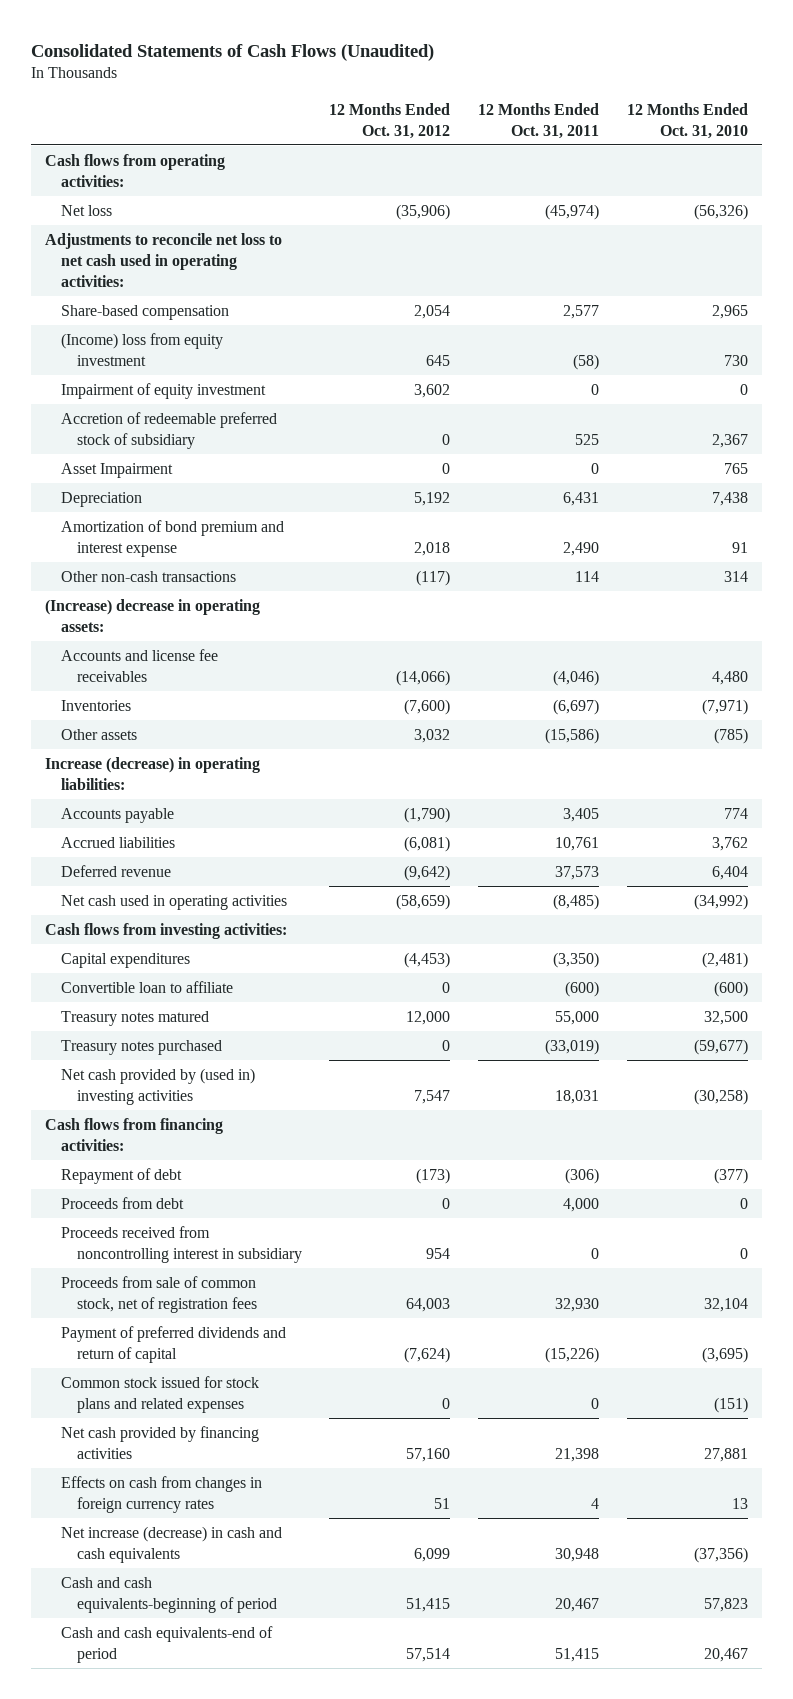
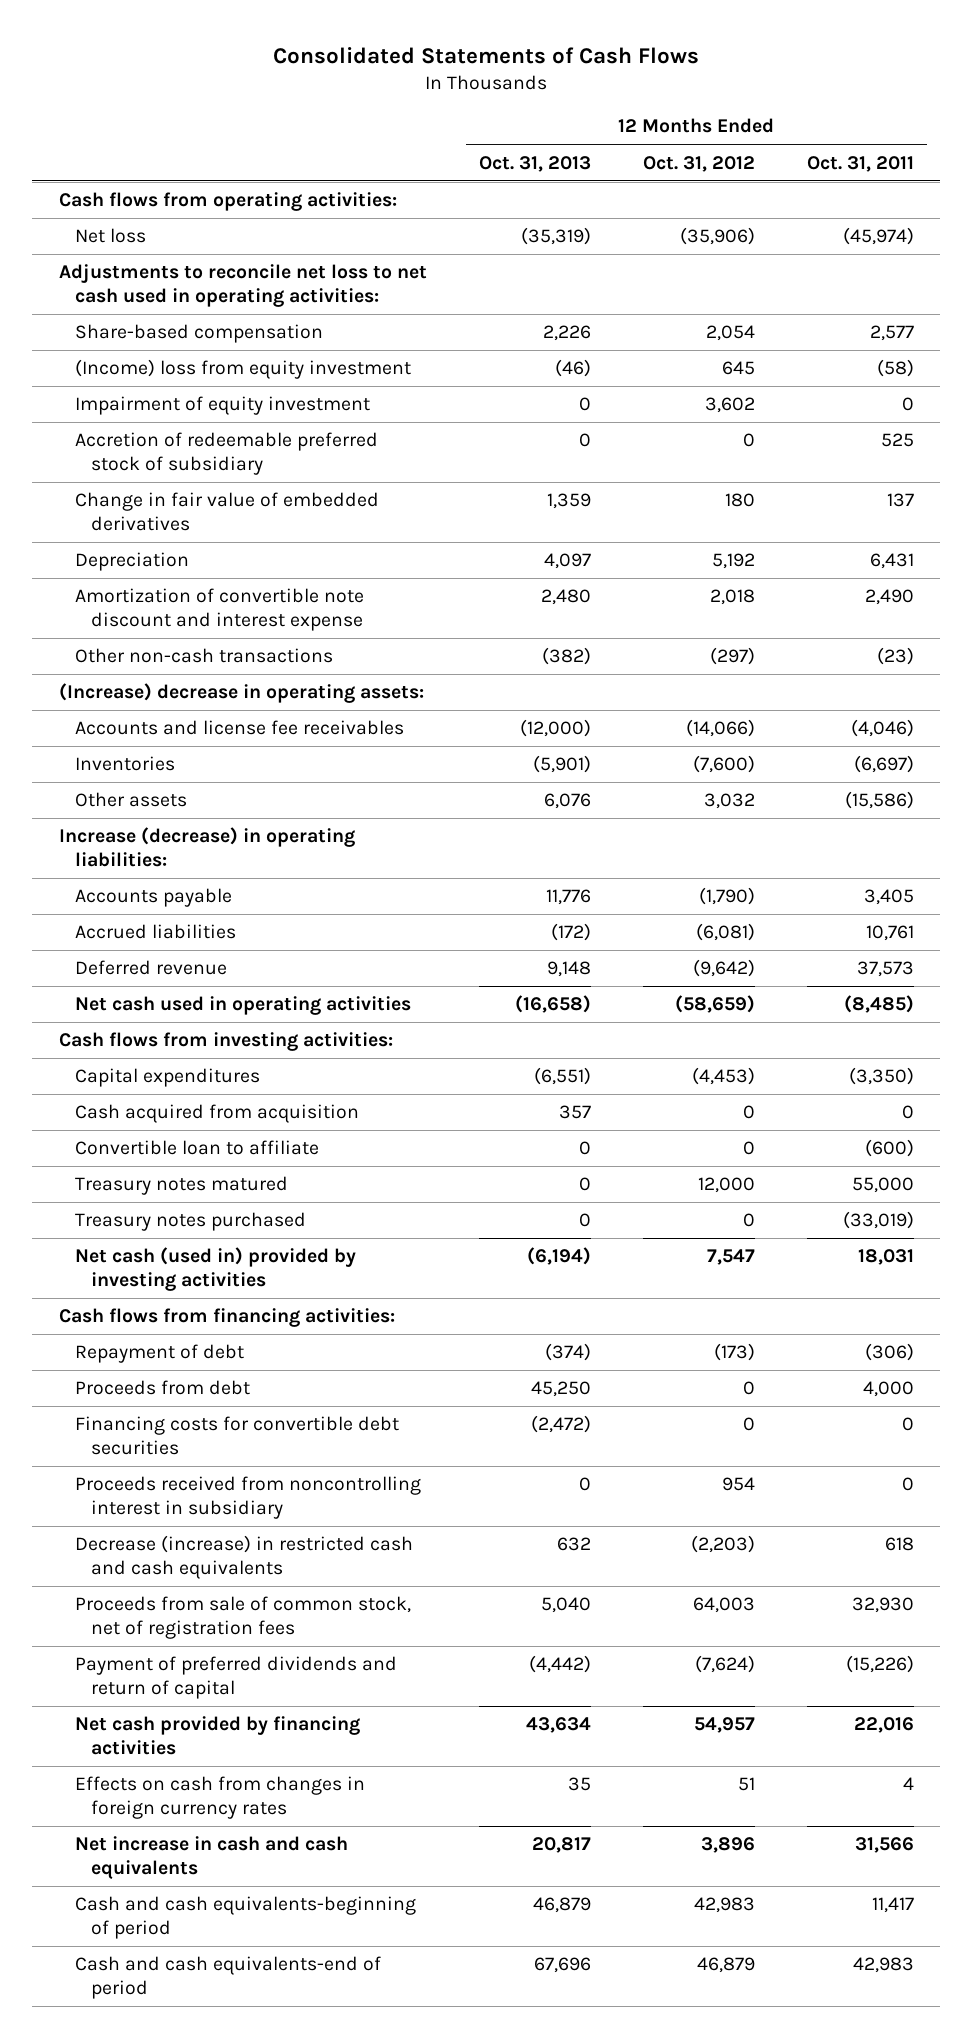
- Consolidated Statements of Cash Flows (Unaudited)
+ Consolidated Statements of Cash Flows
- | 12 Months Ended Oct. 31, 2012 | 12 Months Ended Oct. 31, 2011 | 12 Months Ended Oct. 31, 2010
+ | 12 Months Ended Oct. 31, 2013 | 12 Months Ended Oct. 31, 2012 | 12 Months Ended Oct. 31, 2011
- Asset Impairment | 0 | 0 | 765
+ Change in fair value of embedded derivatives | 1,359 | 180 | 137
- Amortization of bond premium and interest expense | 2,018 | 2,490 | 91
- Other non-cash transactions | (117) | 114 | 314
+ Amortization of convertible note discount and interest expense | 2,480 | 2,018 | 2,490
+ Other non-cash transactions | (382) | (297) | (23)
+ Cash acquired from acquisition | 357 | 0 | 0
- Net cash provided by (used in) investing activities | 7,547 | 18,031 | (30,258)
+ Net cash (used in) provided by investing activities | (6,194) | 7,547 | 18,031
+ Financing costs for convertible debt securities | (2,472) | 0 | 0
+ Decrease (increase) in restricted cash and cash equivalents | 632 | (2,203) | 618
- Common stock issued for stock plans and related expenses | 0 | 0 | (151)
- Net cash provided by financing activities | 57,160 | 21,398 | 27,881
+ Net cash provided by financing activities | 43,634 | 54,957 | 22,016
- Net increase (decrease) in cash and cash equivalents | 6,099 | 30,948 | (37,356)
- Cash and cash equivalents-beginning of period | 51,415 | 20,467 | 57,823
- Cash and cash equivalents-end of period | 57,514 | 51,415 | 20,467
+ Net increase in cash and cash equivalents | 20,817 | 3,896 | 31,566
+ Cash and cash equivalents-beginning of period | 46,879 | 42,983 | 11,417
+ Cash and cash equivalents-end of period | 67,696 | 46,879 | 42,983

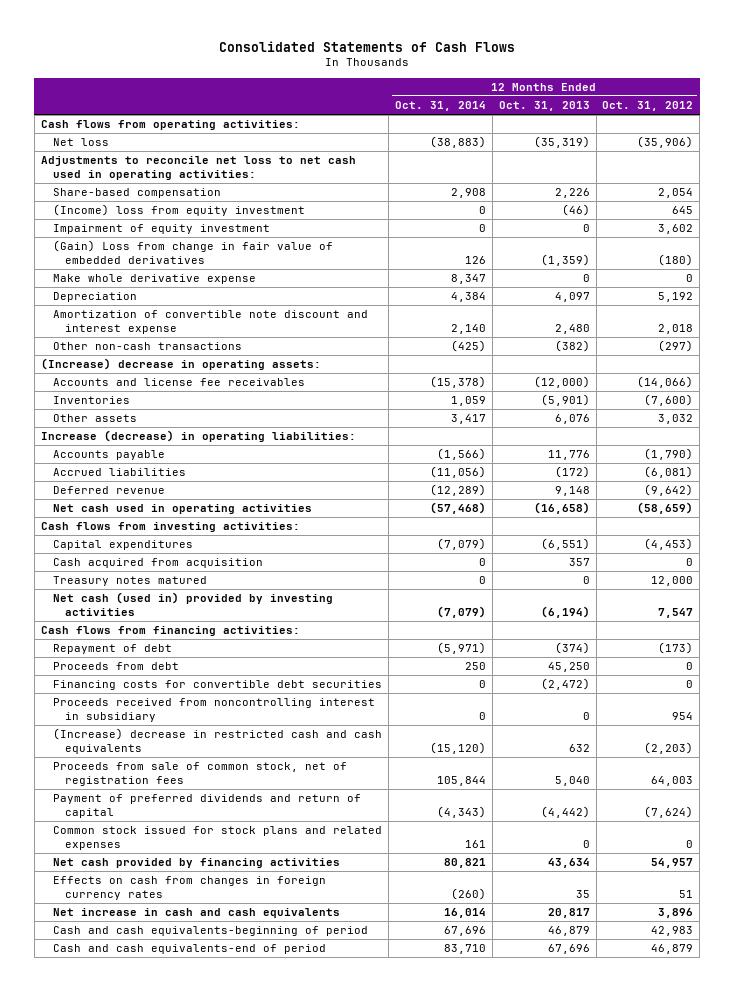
- | 12 Months Ended Oct. 31, 2013 | 12 Months Ended Oct. 31, 2012 | 12 Months Ended Oct. 31, 2011
+ | 12 Months Ended Oct. 31, 2014 | 12 Months Ended Oct. 31, 2013 | 12 Months Ended Oct. 31, 2012
- Accretion of redeemable preferred stock of subsidiary | 0 | 0 | 525
- Change in fair value of embedded derivatives | 1,359 | 180 | 137
+ (Gain) Loss from change in fair value of embedded derivatives | 126 | (1,359) | (180)
+ Make whole derivative expense | 8,347 | 0 | 0
- Convertible loan to affiliate | 0 | 0 | (600)
- Treasury notes purchased | 0 | 0 | (33,019)
- Decrease (increase) in restricted cash and cash equivalents | 632 | (2,203) | 618
+ (Increase) decrease in restricted cash and cash equivalents | (15,120) | 632 | (2,203)
+ Common stock issued for stock plans and related expenses | 161 | 0 | 0

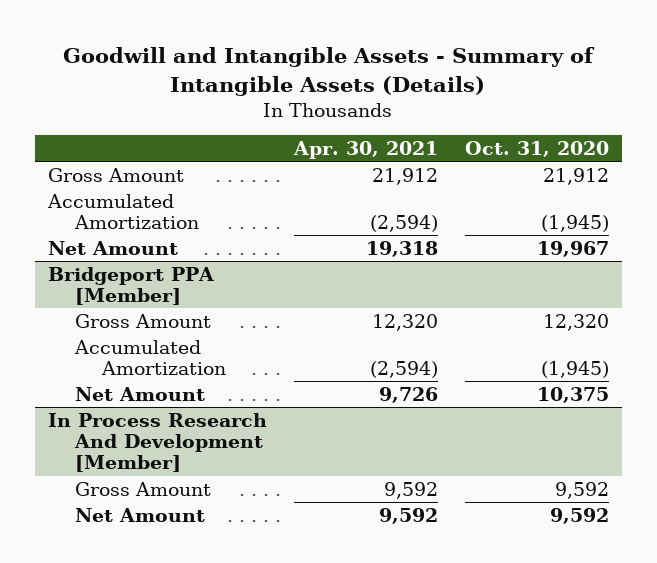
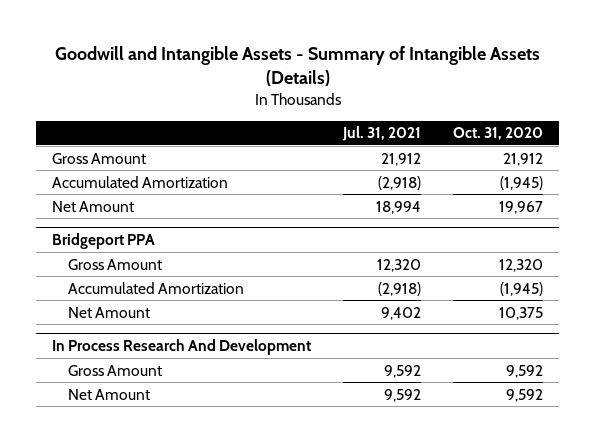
- | Apr. 30, 2021 | Oct. 31, 2020
+ | Jul. 31, 2021 | Oct. 31, 2020
- Bridgeport PPA [Member]
+ Bridgeport PPA
- In Process Research And Development [Member]
+ In Process Research And Development

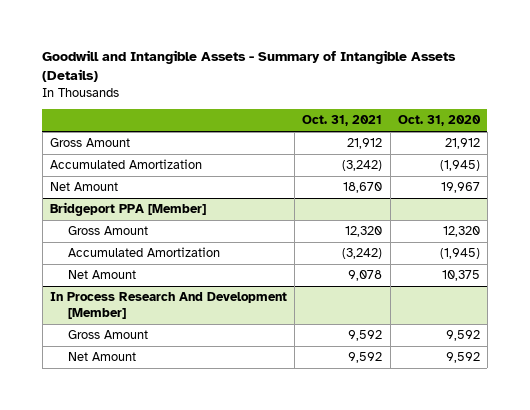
- | Jul. 31, 2021 | Oct. 31, 2020
+ | Oct. 31, 2021 | Oct. 31, 2020
- Bridgeport PPA
+ Bridgeport PPA [Member]
- In Process Research And Development
+ In Process Research And Development [Member]

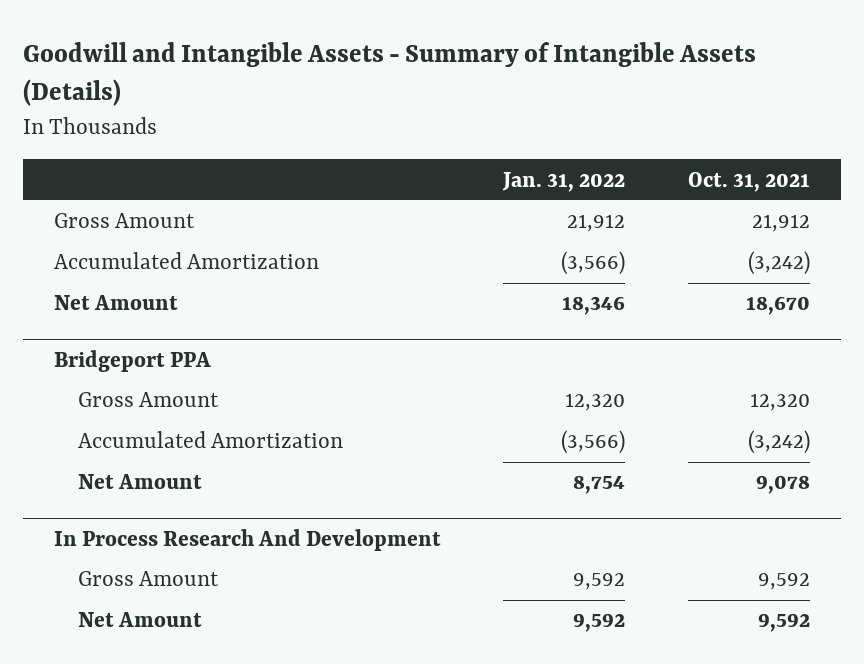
- | Oct. 31, 2021 | Oct. 31, 2020
+ | Jan. 31, 2022 | Oct. 31, 2021
- Bridgeport PPA [Member]
+ Bridgeport PPA
- In Process Research And Development [Member]
+ In Process Research And Development

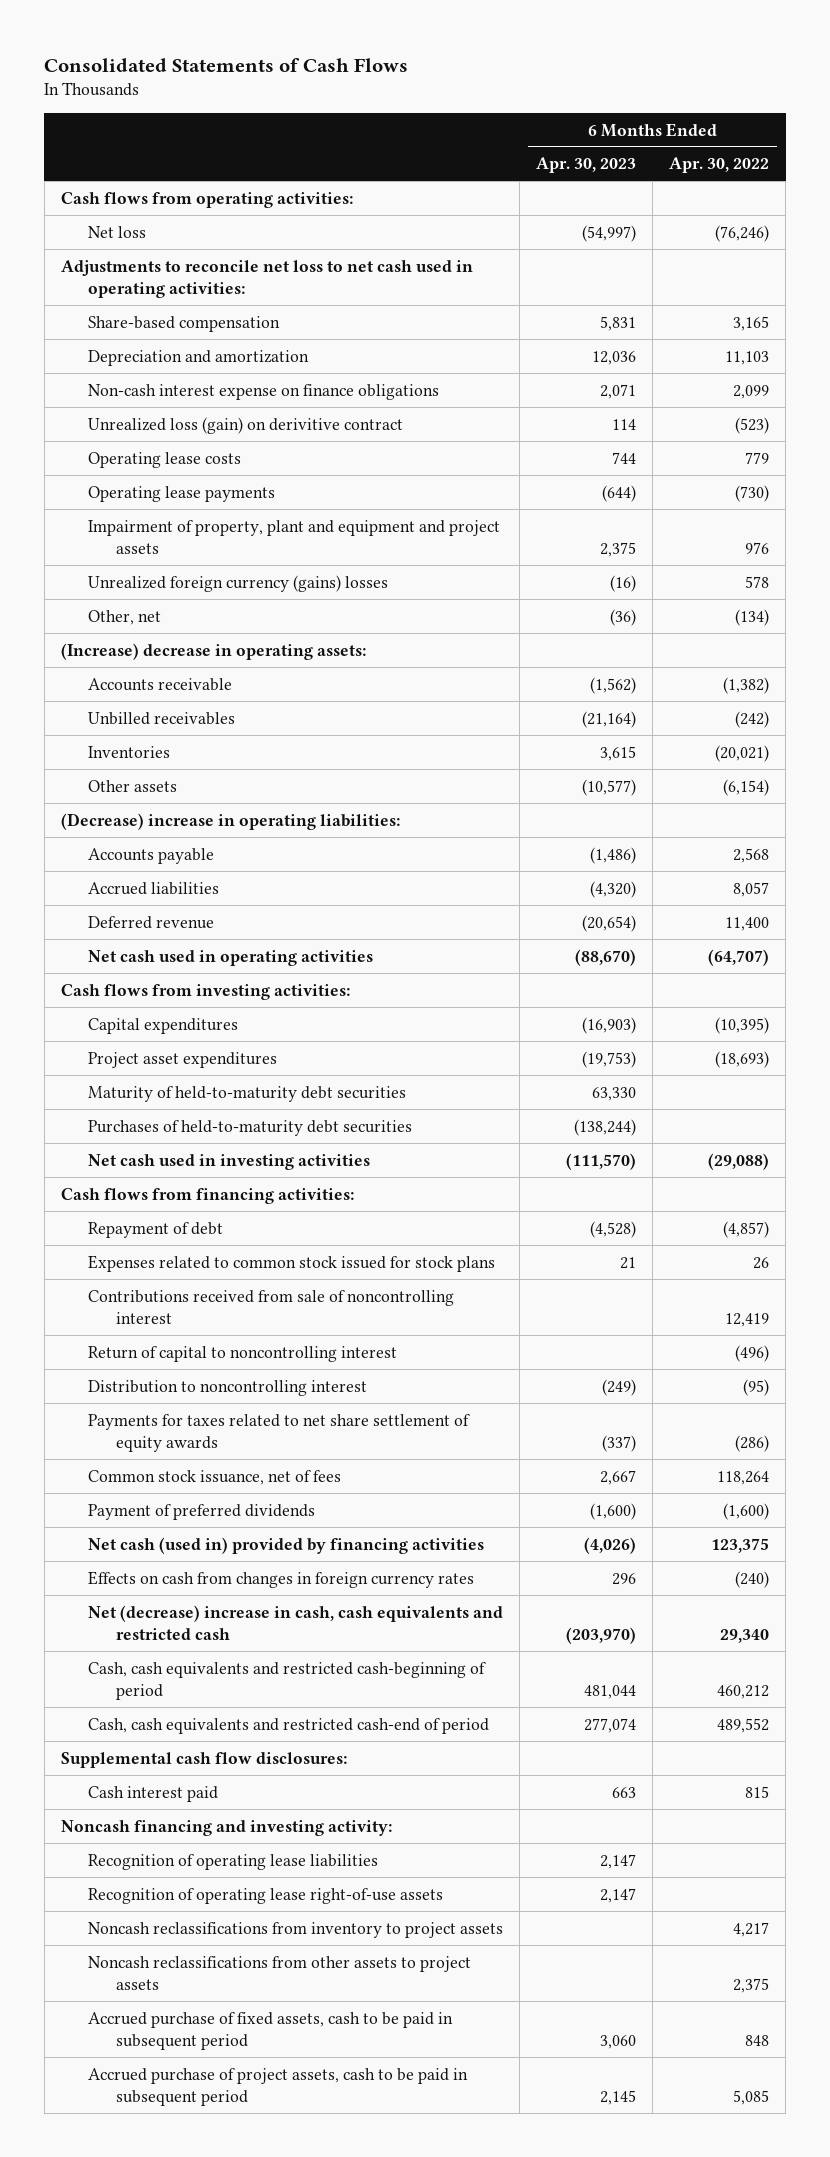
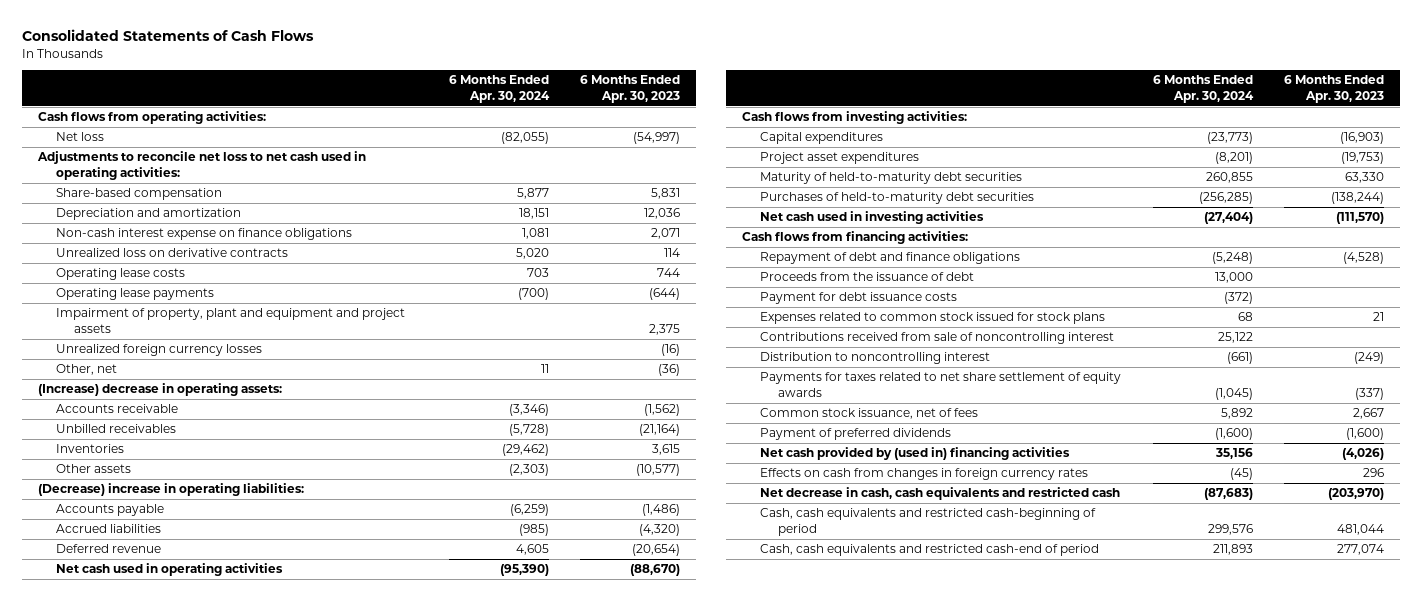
- | 6 Months Ended Apr. 30, 2023 | 6 Months Ended Apr. 30, 2022
+ | 6 Months Ended Apr. 30, 2024 | 6 Months Ended Apr. 30, 2023
- Unrealized loss (gain) on derivitive contract | 114 | (523)
+ Unrealized loss on derivative contracts | 5,020 | 114
- Unrealized foreign currency (gains) losses | (16) | 578
+ Unrealized foreign currency losses | | (16)
- Repayment of debt | (4,528) | (4,857)
+ Repayment of debt and finance obligations | (5,248) | (4,528)
+ Proceeds from the issuance of debt | 13,000 |
+ Payment for debt issuance costs | (372) |
- Return of capital to noncontrolling interest | | (496)
- Net cash (used in) provided by financing activities | (4,026) | 123,375
+ Net cash provided by (used in) financing activities | 35,156 | (4,026)
- Net (decrease) increase in cash, cash equivalents and restricted cash | (203,970) | 29,340
+ Net decrease in cash, cash equivalents and restricted cash | (87,683) | (203,970)
- Supplemental cash flow disclosures:
- Cash interest paid | 663 | 815
- Noncash financing and investing activity:
- Recognition of operating lease liabilities | 2,147 |
- Recognition of operating lease right-of-use assets | 2,147 |
- Noncash reclassifications from inventory to project assets | | 4,217
- Noncash reclassifications from other assets to project assets | | 2,375
- Accrued purchase of fixed assets, cash to be paid in subsequent period | 3,060 | 848
- Accrued purchase of project assets, cash to be paid in subsequent period | 2,145 | 5,085

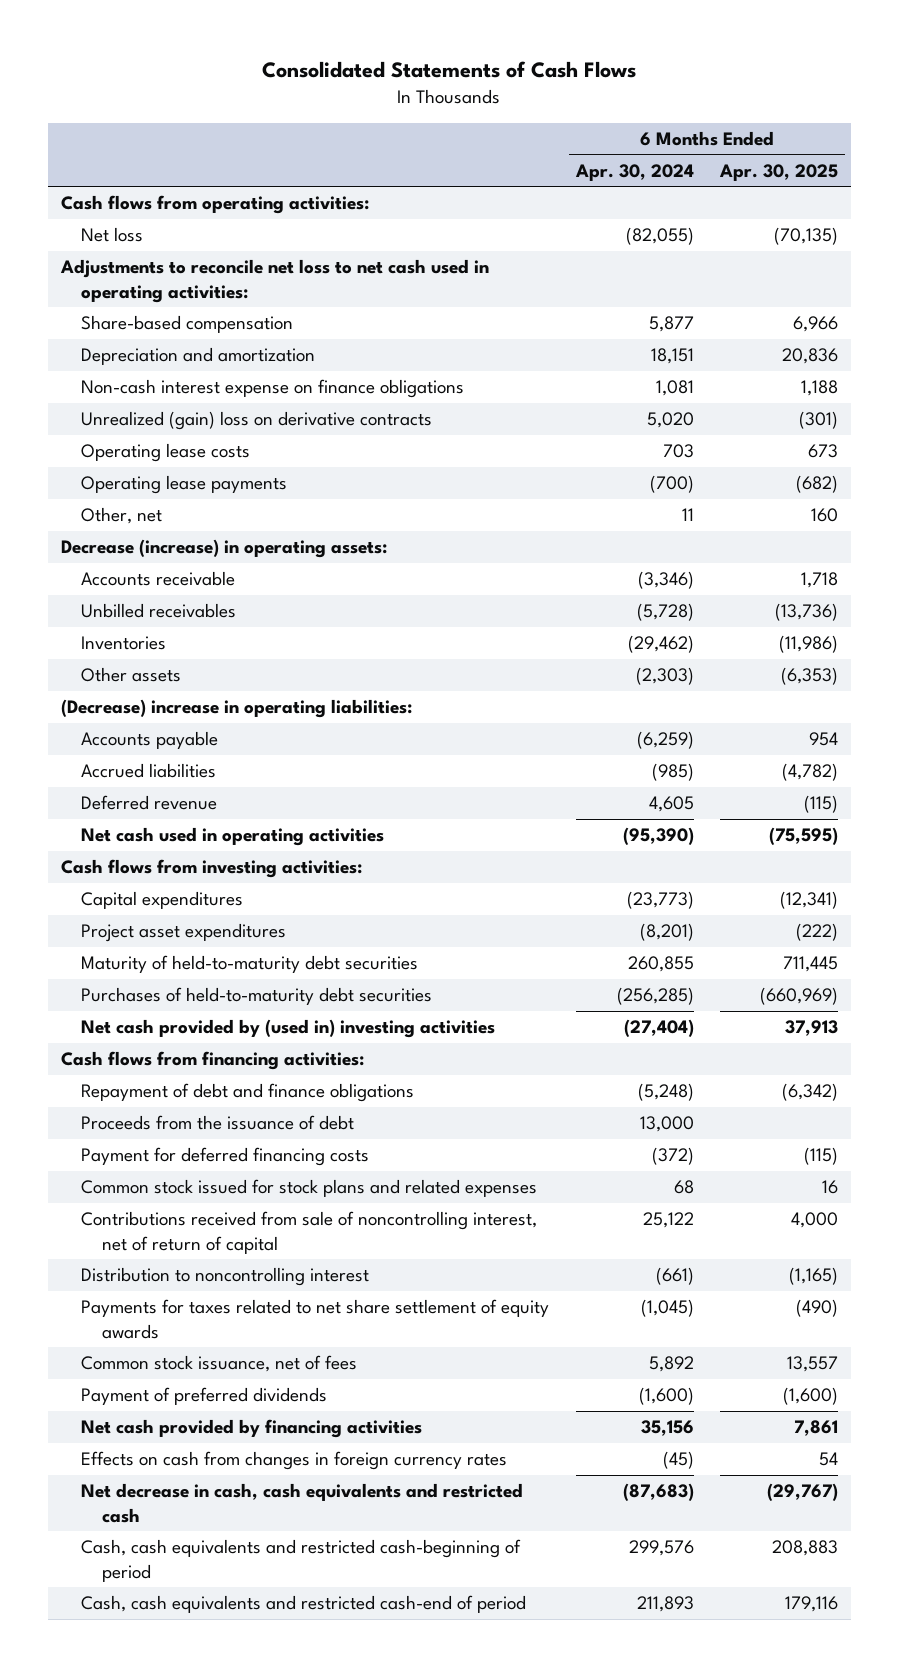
- | 6 Months Ended Apr. 30, 2024 | 6 Months Ended Apr. 30, 2023
+ | 6 Months Ended Apr. 30, 2024 | 6 Months Ended Apr. 30, 2025
- Unrealized loss on derivative contracts | 5,020 | 114
+ Unrealized (gain) loss on derivative contracts | 5,020 | (301)
- Impairment of property, plant and equipment and project assets | | 2,375
- Unrealized foreign currency losses | | (16)
- (Increase) decrease in operating assets:
+ Decrease (increase) in operating assets:
- Net cash used in investing activities | (27,404) | (111,570)
+ Net cash provided by (used in) investing activities | (27,404) | 37,913
- Payment for debt issuance costs | (372) |
- Expenses related to common stock issued for stock plans | 68 | 21
- Contributions received from sale of noncontrolling interest | 25,122 |
+ Payment for deferred financing costs | (372) | (115)
+ Common stock issued for stock plans and related expenses | 68 | 16
+ Contributions received from sale of noncontrolling interest, net of return of capital | 25,122 | 4,000
- Net cash provided by (used in) financing activities | 35,156 | (4,026)
+ Net cash provided by financing activities | 35,156 | 7,861

